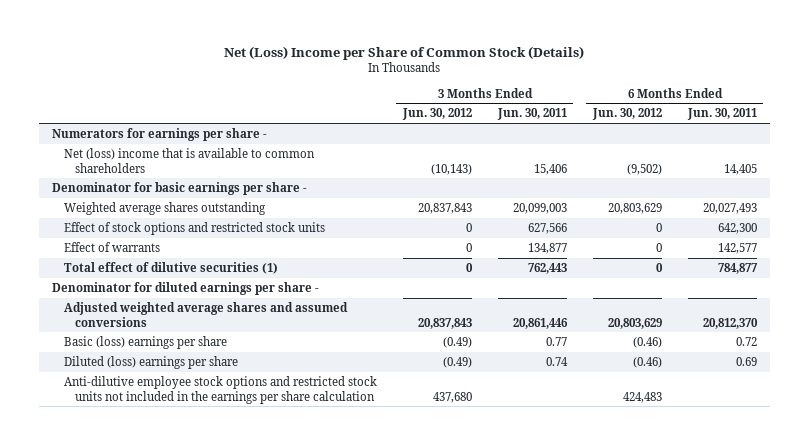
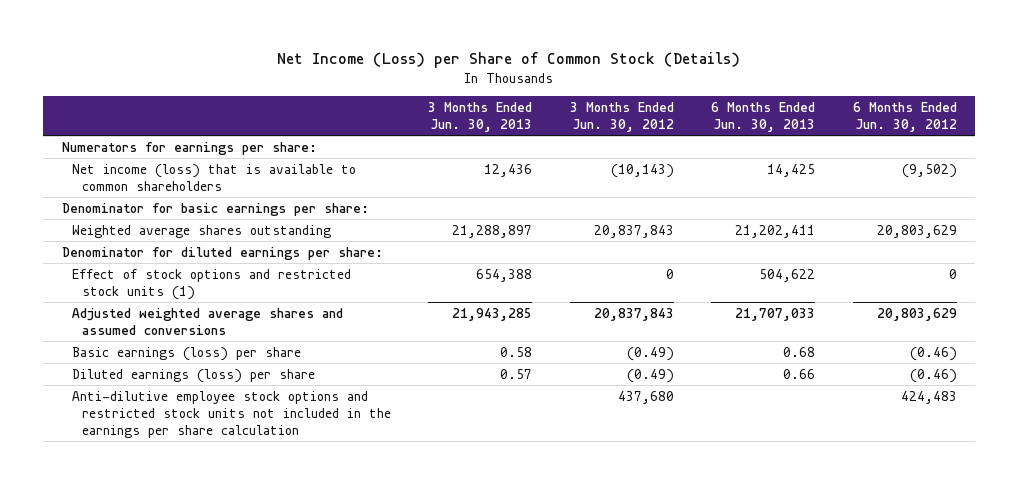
- Net (Loss) Income per Share of Common Stock (Details)
+ Net Income (Loss) per Share of Common Stock (Details)
- | 3 Months Ended Jun. 30, 2012 | 3 Months Ended Jun. 30, 2011 | 6 Months Ended Jun. 30, 2012 | 6 Months Ended Jun. 30, 2011
+ | 3 Months Ended Jun. 30, 2013 | 3 Months Ended Jun. 30, 2012 | 6 Months Ended Jun. 30, 2013 | 6 Months Ended Jun. 30, 2012
- Numerators for earnings per share -
- Net (loss) income that is available to common shareholders | (10,143) | 15,406 | (9,502) | 14,405
- Denominator for basic earnings per share -
+ Numerators for earnings per share:
+ Net income (loss) that is available to common shareholders | 12,436 | (10,143) | 14,425 | (9,502)
+ Denominator for basic earnings per share:
- Effect of stock options and restricted stock units | 0 | 627,566 | 0 | 642,300
- Effect of warrants | 0 | 134,877 | 0 | 142,577
- Total effect of dilutive securities (1) | 0 | 762,443 | 0 | 784,877
- Denominator for diluted earnings per share -
+ Denominator for diluted earnings per share:
+ Effect of stock options and restricted stock units (1) | 654,388 | 0 | 504,622 | 0
- Basic (loss) earnings per share | (0.49) | 0.77 | (0.46) | 0.72
- Diluted (loss) earnings per share | (0.49) | 0.74 | (0.46) | 0.69
+ Basic earnings (loss) per share | 0.58 | (0.49) | 0.68 | (0.46)
+ Diluted earnings (loss) per share | 0.57 | (0.49) | 0.66 | (0.46)

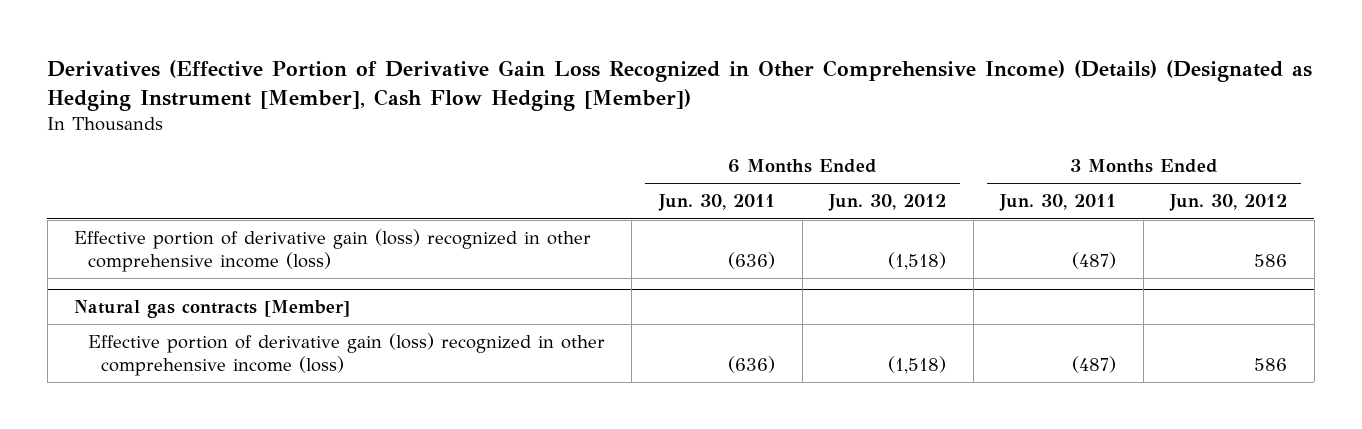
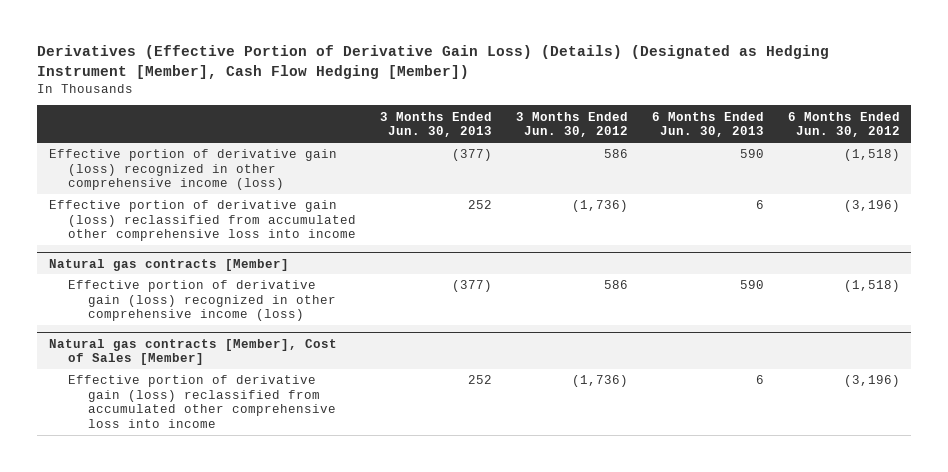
- Derivatives (Effective Portion of Derivative Gain Loss Recognized in Other Comprehensive Income) (Details) (Designated as Hedging Instrument [Member], Cash Flow Hedging [Member])
+ Derivatives (Effective Portion of Derivative Gain Loss) (Details) (Designated as Hedging Instrument [Member], Cash Flow Hedging [Member])
- | 6 Months Ended Jun. 30, 2011 | 6 Months Ended Jun. 30, 2012 | 3 Months Ended Jun. 30, 2011 | 3 Months Ended Jun. 30, 2012
+ | 3 Months Ended Jun. 30, 2013 | 3 Months Ended Jun. 30, 2012 | 6 Months Ended Jun. 30, 2013 | 6 Months Ended Jun. 30, 2012
+ Effective portion of derivative gain (loss) reclassified from accumulated other comprehensive loss into income | 252 | (1,736) | 6 | (3,196)
+ Natural gas contracts [Member], Cost of Sales [Member]
+ Effective portion of derivative gain (loss) reclassified from accumulated other comprehensive loss into income | 252 | (1,736) | 6 | (3,196)

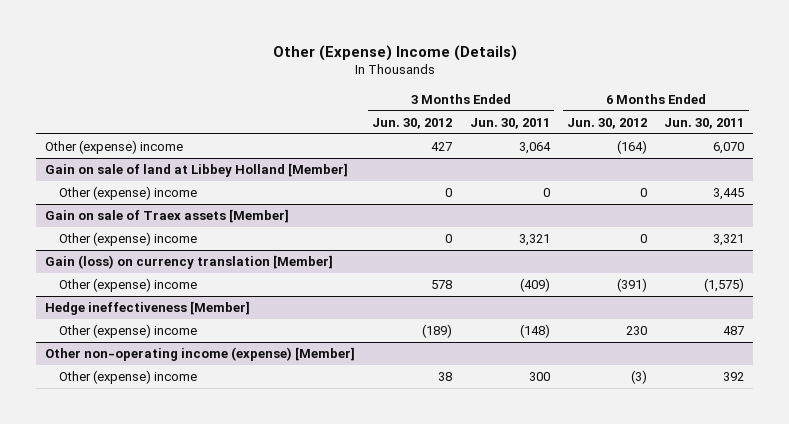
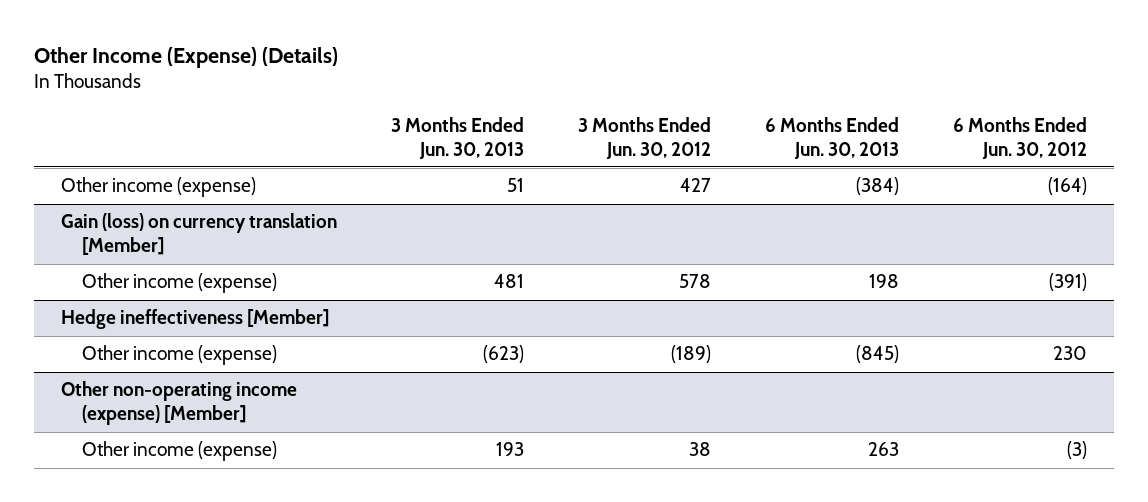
- Other (Expense) Income (Details)
+ Other Income (Expense) (Details)
- | 3 Months Ended Jun. 30, 2012 | 3 Months Ended Jun. 30, 2011 | 6 Months Ended Jun. 30, 2012 | 6 Months Ended Jun. 30, 2011
+ | 3 Months Ended Jun. 30, 2013 | 3 Months Ended Jun. 30, 2012 | 6 Months Ended Jun. 30, 2013 | 6 Months Ended Jun. 30, 2012
- Other (expense) income | 427 | 3,064 | (164) | 6,070
- Gain on sale of land at Libbey Holland [Member]
- Other (expense) income | 0 | 0 | 0 | 3,445
- Gain on sale of Traex assets [Member]
- Other (expense) income | 0 | 3,321 | 0 | 3,321
+ Other income (expense) | 51 | 427 | (384) | (164)
@ Gain (loss) on currency translation [Member]
- Other (expense) income | 578 | (409) | (391) | (1,575)
+ Other income (expense) | 481 | 578 | 198 | (391)
@ Hedge ineffectiveness [Member]
- Other (expense) income | (189) | (148) | 230 | 487
+ Other income (expense) | (623) | (189) | (845) | 230
@ Other non-operating income (expense) [Member]
- Other (expense) income | 38 | 300 | (3) | 392
+ Other income (expense) | 193 | 38 | 263 | (3)

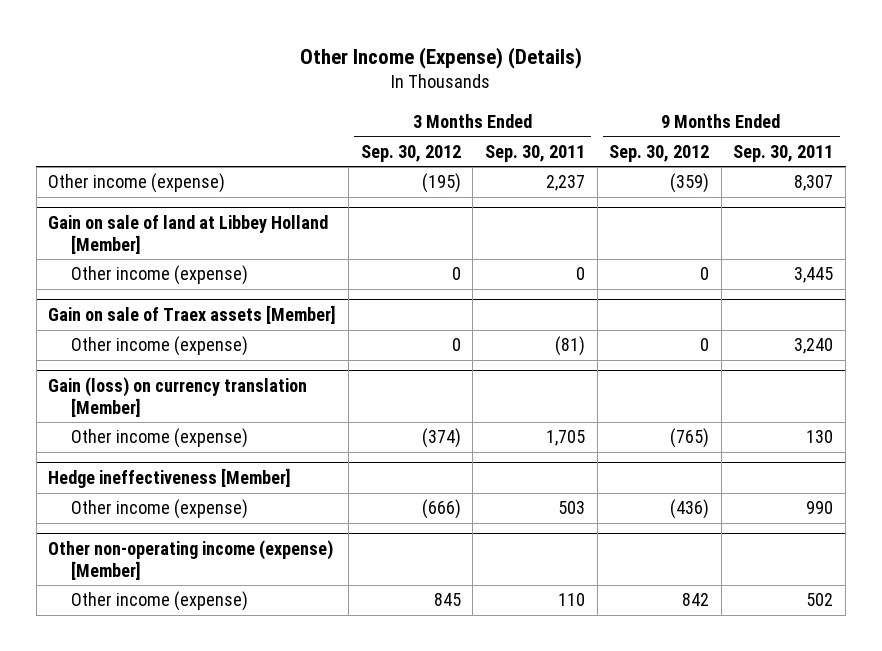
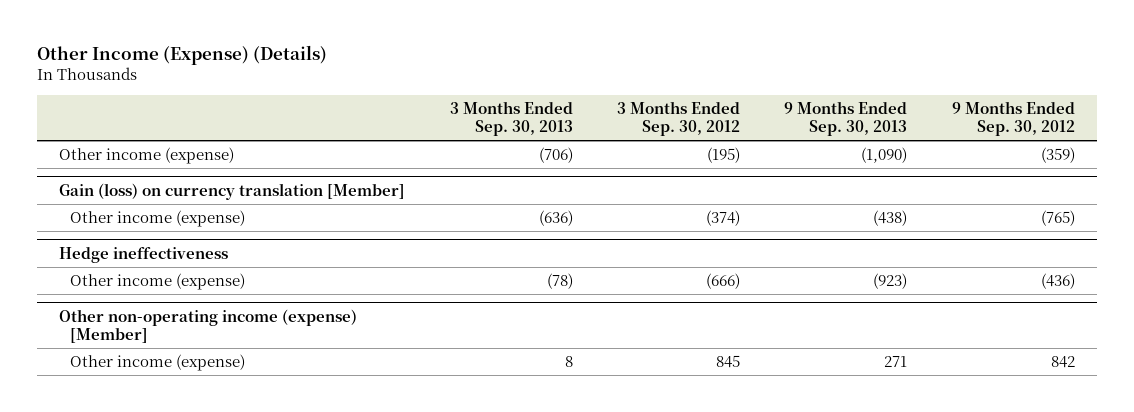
- | 3 Months Ended Sep. 30, 2012 | 3 Months Ended Sep. 30, 2011 | 9 Months Ended Sep. 30, 2012 | 9 Months Ended Sep. 30, 2011
+ | 3 Months Ended Sep. 30, 2013 | 3 Months Ended Sep. 30, 2012 | 9 Months Ended Sep. 30, 2013 | 9 Months Ended Sep. 30, 2012
- Gain on sale of land at Libbey Holland [Member]
- Other income (expense) | 0 | 0 | 0 | 3,445
- Gain on sale of Traex assets [Member]
- Other income (expense) | 0 | (81) | 0 | 3,240
- Hedge ineffectiveness [Member]
+ Hedge ineffectiveness

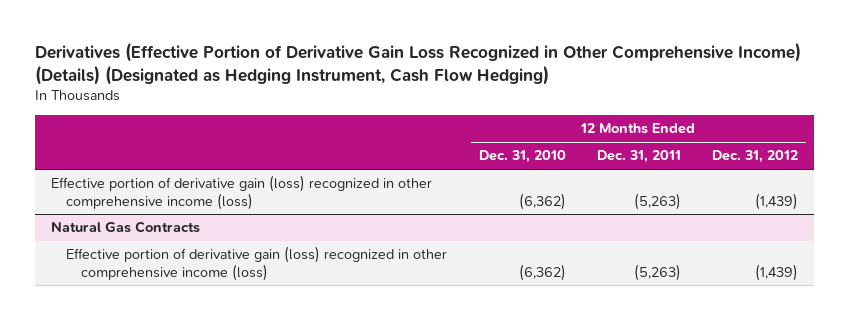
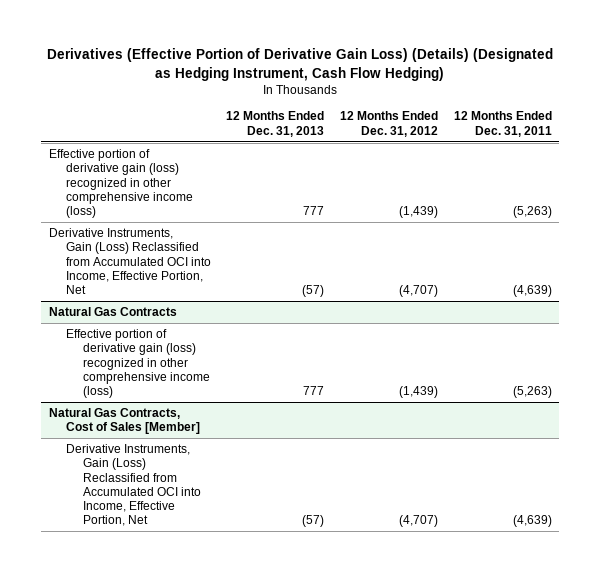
- Derivatives (Effective Portion of Derivative Gain Loss Recognized in Other Comprehensive Income) (Details) (Designated as Hedging Instrument, Cash Flow Hedging)
+ Derivatives (Effective Portion of Derivative Gain Loss) (Details) (Designated as Hedging Instrument, Cash Flow Hedging)
- | 12 Months Ended Dec. 31, 2010 | 12 Months Ended Dec. 31, 2011 | 12 Months Ended Dec. 31, 2012
+ | 12 Months Ended Dec. 31, 2013 | 12 Months Ended Dec. 31, 2012 | 12 Months Ended Dec. 31, 2011
+ Derivative Instruments, Gain (Loss) Reclassified from Accumulated OCI into Income, Effective Portion, Net | (57) | (4,707) | (4,639)
+ Natural Gas Contracts, Cost of Sales [Member]
+ Derivative Instruments, Gain (Loss) Reclassified from Accumulated OCI into Income, Effective Portion, Net | (57) | (4,707) | (4,639)

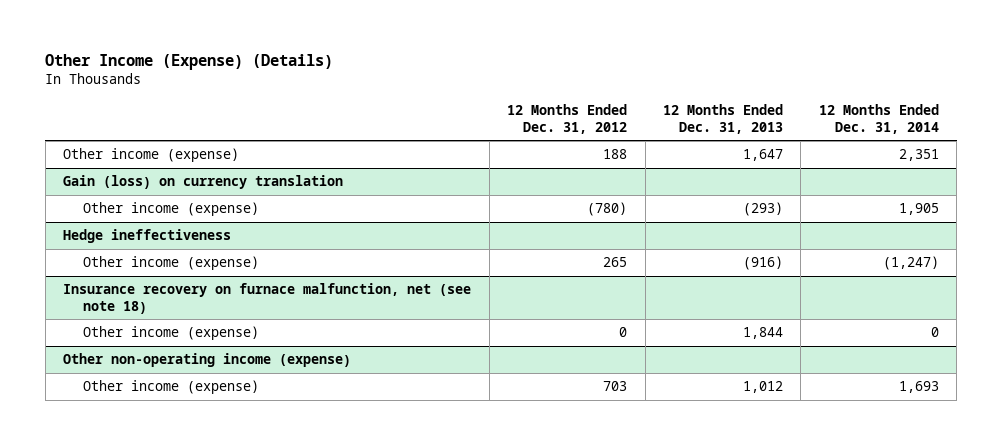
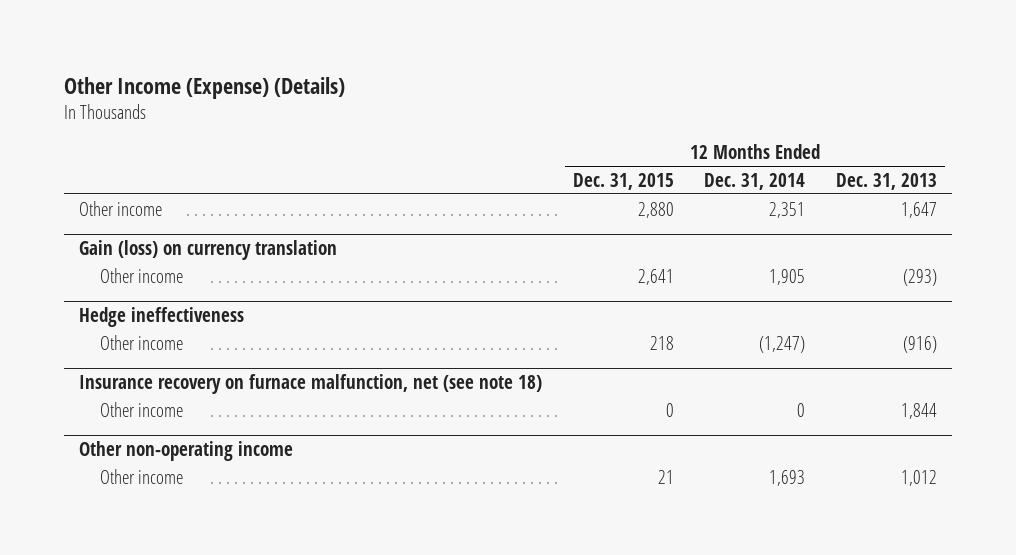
- | 12 Months Ended Dec. 31, 2012 | 12 Months Ended Dec. 31, 2013 | 12 Months Ended Dec. 31, 2014
+ | 12 Months Ended Dec. 31, 2015 | 12 Months Ended Dec. 31, 2014 | 12 Months Ended Dec. 31, 2013
- Other income (expense) | 188 | 1,647 | 2,351
+ Other income | 2,880 | 2,351 | 1,647
@ Gain (loss) on currency translation
- Other income (expense) | (780) | (293) | 1,905
+ Other income | 2,641 | 1,905 | (293)
@ Hedge ineffectiveness
- Other income (expense) | 265 | (916) | (1,247)
+ Other income | 218 | (1,247) | (916)
@ Insurance recovery on furnace malfunction, net (see note 18)
- Other income (expense) | 0 | 1,844 | 0
- Other non-operating income (expense)
- Other income (expense) | 703 | 1,012 | 1,693
@ Insurance recovery on furnace malfunction, net (see note 18)
+ Other income | 0 | 0 | 1,844
+ Other non-operating income
+ Other income | 21 | 1,693 | 1,012

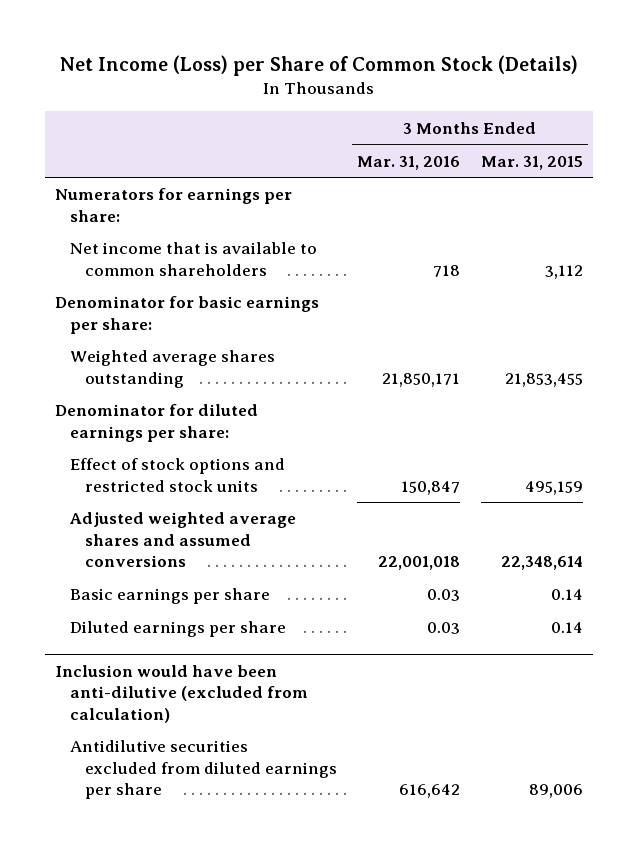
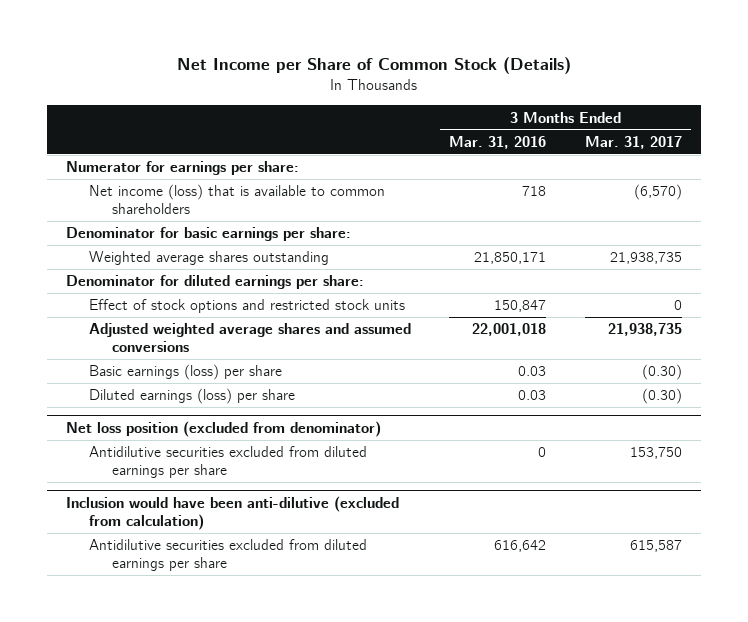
- Net Income (Loss) per Share of Common Stock (Details)
+ Net Income per Share of Common Stock (Details)
- | 3 Months Ended Mar. 31, 2016 | 3 Months Ended Mar. 31, 2015
+ | 3 Months Ended Mar. 31, 2016 | 3 Months Ended Mar. 31, 2017
- Numerators for earnings per share:
- Net income that is available to common shareholders | 718 | 3,112
+ Numerator for earnings per share:
+ Net income (loss) that is available to common shareholders | 718 | (6,570)
- Basic earnings per share | 0.03 | 0.14
- Diluted earnings per share | 0.03 | 0.14
+ Basic earnings (loss) per share | 0.03 | (0.30)
+ Diluted earnings (loss) per share | 0.03 | (0.30)
+ Net loss position (excluded from denominator)
+ Antidilutive securities excluded from diluted earnings per share | 0 | 153,750

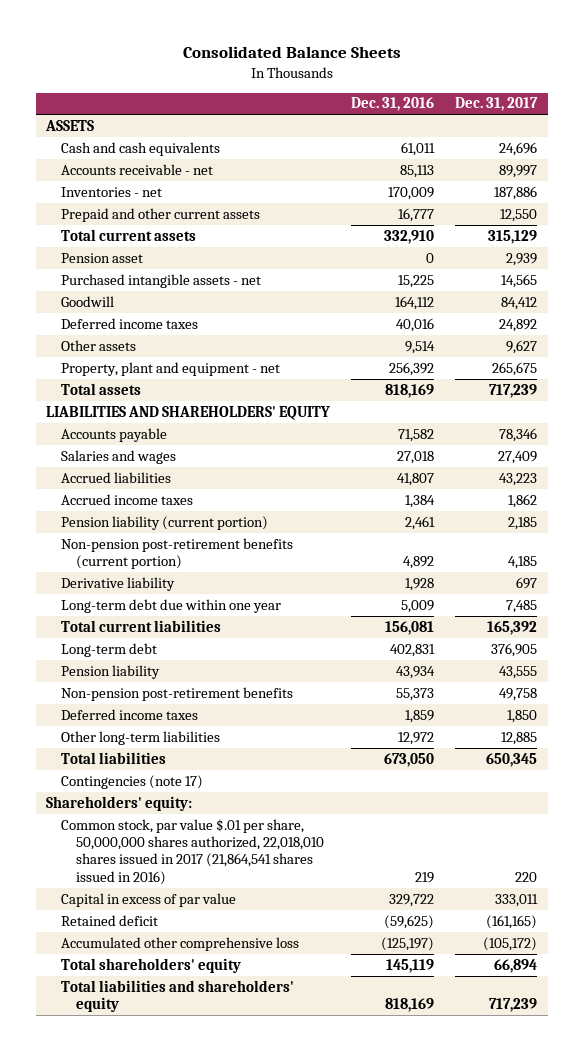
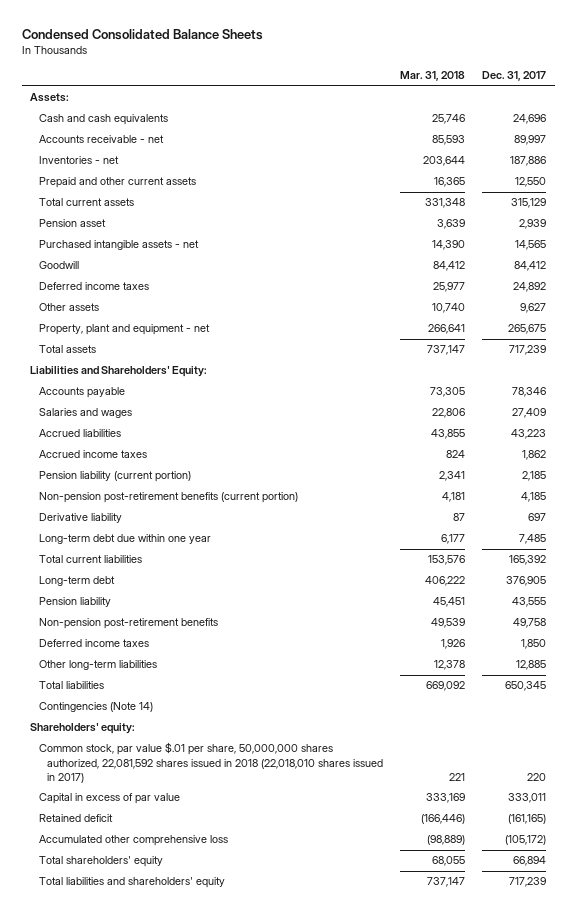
- Consolidated Balance Sheets
+ Condensed Consolidated Balance Sheets
- | Dec. 31, 2016 | Dec. 31, 2017
+ | Mar. 31, 2018 | Dec. 31, 2017
- ASSETS
+ Assets:
- LIABILITIES AND SHAREHOLDERS' EQUITY
+ Liabilities and Shareholders' Equity:
- Contingencies (note 17)
+ Contingencies (Note 14)
- Common stock, par value $.01 per share, 50,000,000 shares authorized, 22,018,010 shares issued in 2017 (21,864,541 shares issued in 2016) | 219 | 220
+ Common stock, par value $.01 per share, 50,000,000 shares authorized, 22,081,592 shares issued in 2018 (22,018,010 shares issued in 2017) | 221 | 220

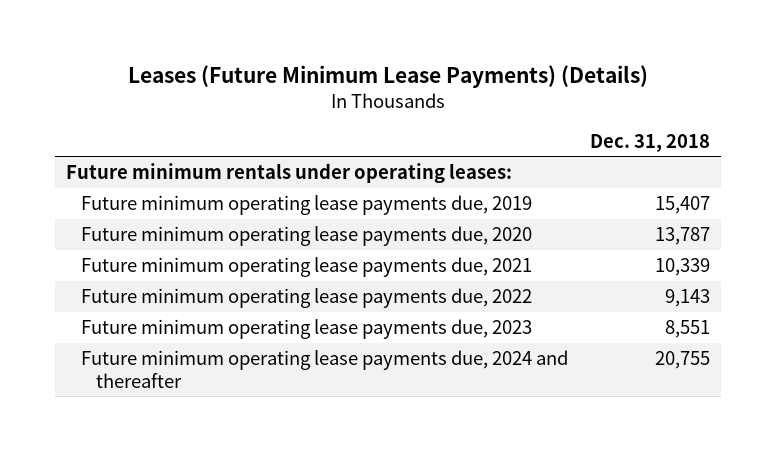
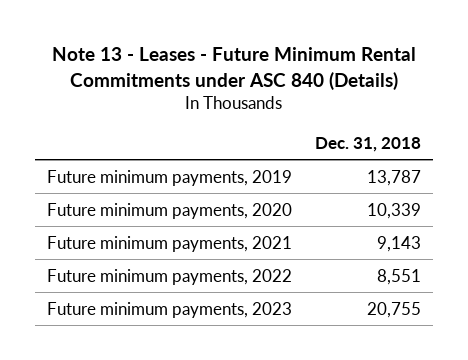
- Leases (Future Minimum Lease Payments) (Details)
+ Note 13 - Leases - Future Minimum Rental Commitments under ASC 840 (Details)
- Future minimum rentals under operating leases:
- Future minimum operating lease payments due, 2019 | 15,407
- Future minimum operating lease payments due, 2020 | 13,787
- Future minimum operating lease payments due, 2021 | 10,339
- Future minimum operating lease payments due, 2022 | 9,143
- Future minimum operating lease payments due, 2023 | 8,551
- Future minimum operating lease payments due, 2024 and thereafter | 20,755
+ Future minimum payments, 2019 | 13,787
+ Future minimum payments, 2020 | 10,339
+ Future minimum payments, 2021 | 9,143
+ Future minimum payments, 2022 | 8,551
+ Future minimum payments, 2023 | 20,755

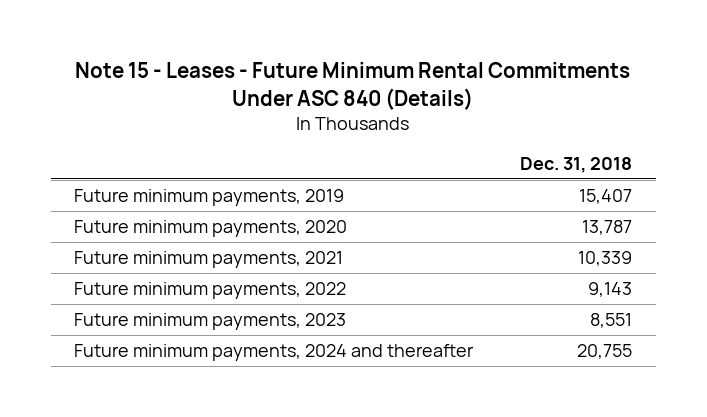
- Note 13 - Leases - Future Minimum Rental Commitments under ASC 840 (Details)
+ Note 15 - Leases - Future Minimum Rental Commitments Under ASC 840 (Details)
- Future minimum payments, 2019 | 13,787
- Future minimum payments, 2020 | 10,339
- Future minimum payments, 2021 | 9,143
- Future minimum payments, 2022 | 8,551
- Future minimum payments, 2023 | 20,755
+ Future minimum payments, 2019 | 15,407
+ Future minimum payments, 2020 | 13,787
+ Future minimum payments, 2021 | 10,339
+ Future minimum payments, 2022 | 9,143
+ Future minimum payments, 2023 | 8,551
+ Future minimum payments, 2024 and thereafter | 20,755

